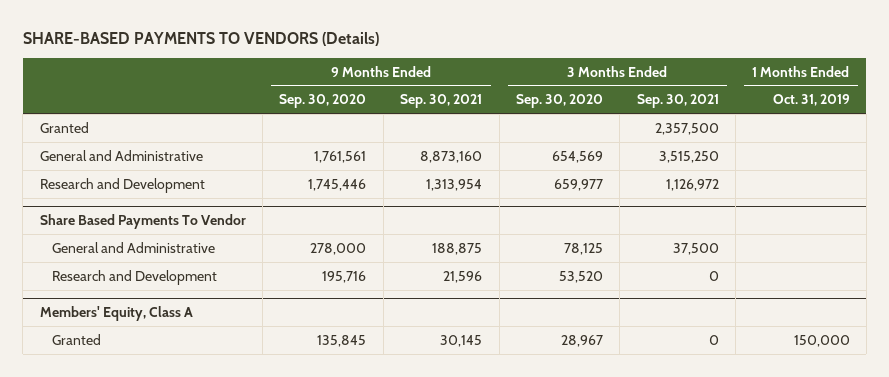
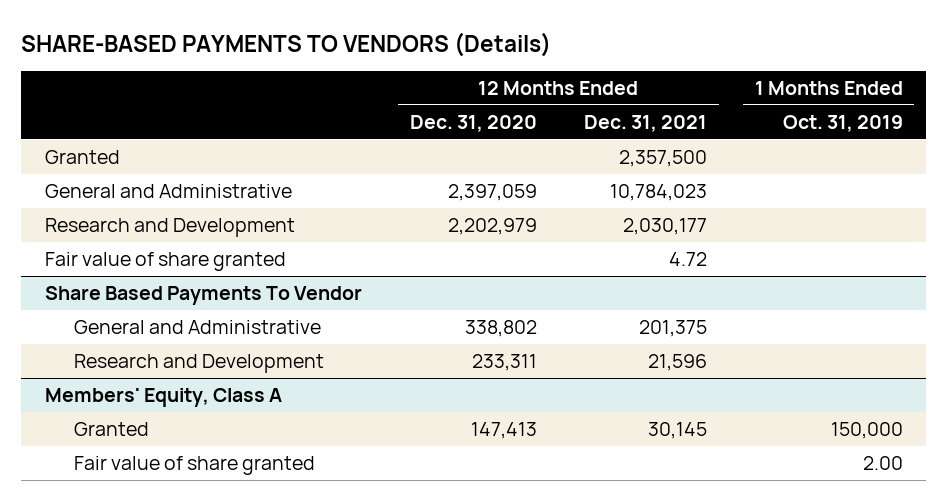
- | 9 Months Ended Sep. 30, 2020 | 9 Months Ended Sep. 30, 2021 | 3 Months Ended Sep. 30, 2020 | 3 Months Ended Sep. 30, 2021 | 1 Months Ended Oct. 31, 2019
+ | 12 Months Ended Dec. 31, 2020 | 12 Months Ended Dec. 31, 2021 | 1 Months Ended Oct. 31, 2019
+ Fair value of share granted | | 4.72 |
@ Members' Equity, Class A
+ Fair value of share granted | | | 2.00

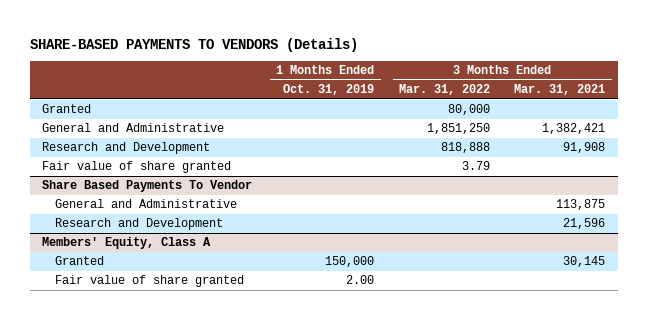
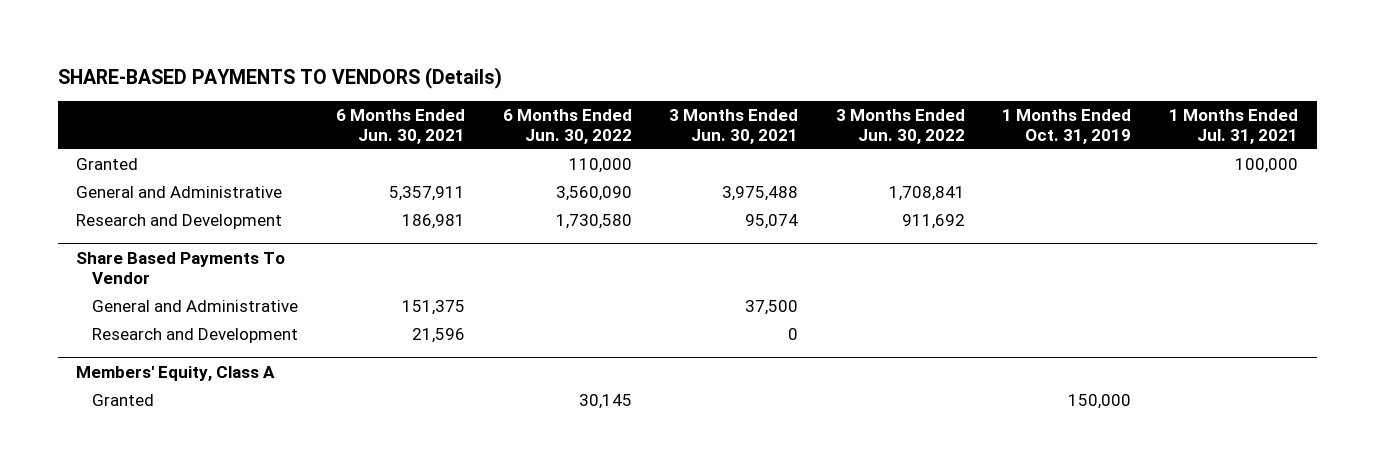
- | 1 Months Ended Oct. 31, 2019 | 3 Months Ended Mar. 31, 2022 | 3 Months Ended Mar. 31, 2021
+ | 6 Months Ended Jun. 30, 2021 | 6 Months Ended Jun. 30, 2022 | 3 Months Ended Jun. 30, 2021 | 3 Months Ended Jun. 30, 2022 | 1 Months Ended Oct. 31, 2019 | 1 Months Ended Jul. 31, 2021
- Fair value of share granted | | 3.79 |
@ Members' Equity, Class A
- Fair value of share granted | 2.00 | |

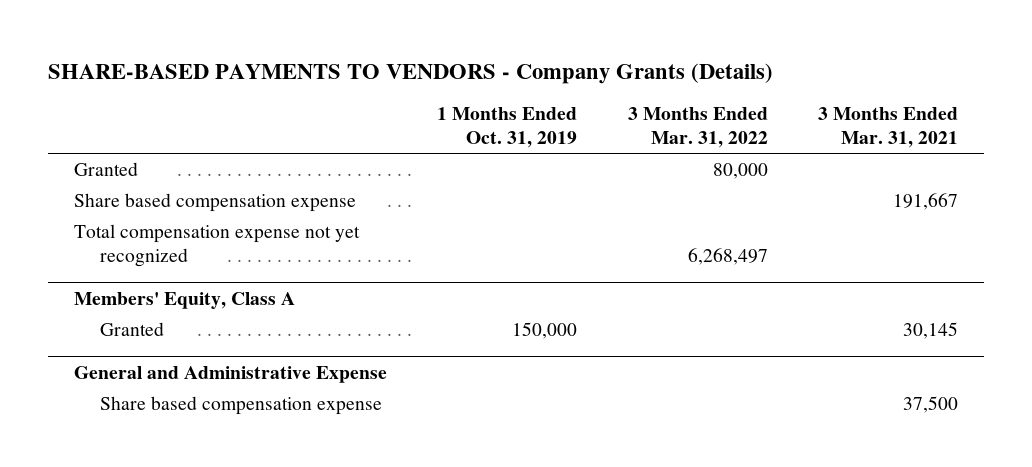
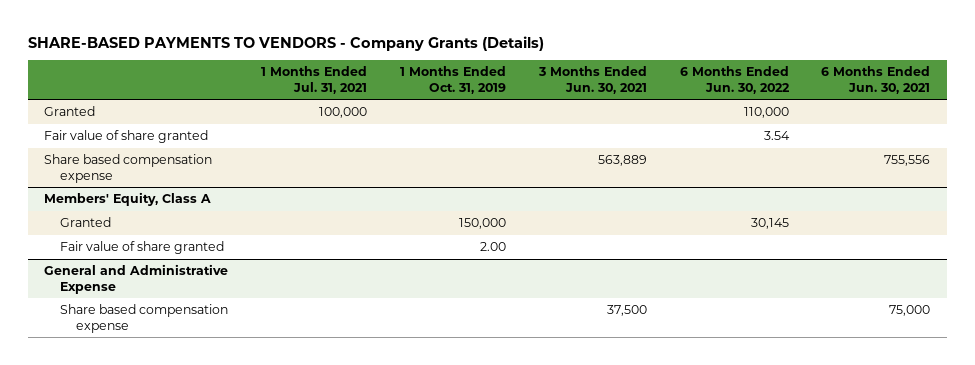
- | 1 Months Ended Oct. 31, 2019 | 3 Months Ended Mar. 31, 2022 | 3 Months Ended Mar. 31, 2021
+ | 1 Months Ended Jul. 31, 2021 | 1 Months Ended Oct. 31, 2019 | 3 Months Ended Jun. 30, 2021 | 6 Months Ended Jun. 30, 2022 | 6 Months Ended Jun. 30, 2021
+ Fair value of share granted | | | | 3.54 |
- Total compensation expense not yet recognized | | 6,268,497 |
@ Members' Equity, Class A
+ Fair value of share granted | | 2.00 | | |

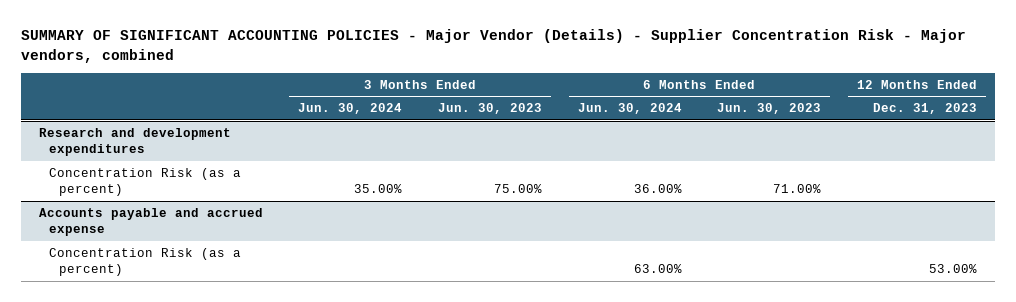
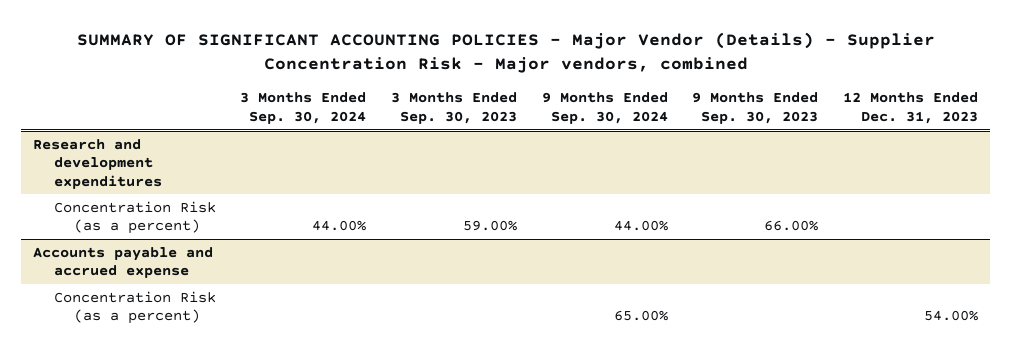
- | 3 Months Ended Jun. 30, 2024 | 3 Months Ended Jun. 30, 2023 | 6 Months Ended Jun. 30, 2024 | 6 Months Ended Jun. 30, 2023 | 12 Months Ended Dec. 31, 2023
+ | 3 Months Ended Sep. 30, 2024 | 3 Months Ended Sep. 30, 2023 | 9 Months Ended Sep. 30, 2024 | 9 Months Ended Sep. 30, 2023 | 12 Months Ended Dec. 31, 2023
@ Accounts payable and accrued expense
- Concentration Risk (as a percent) | | | 63.00% | | 53.00%
+ Concentration Risk (as a percent) | | | 65.00% | | 54.00%

